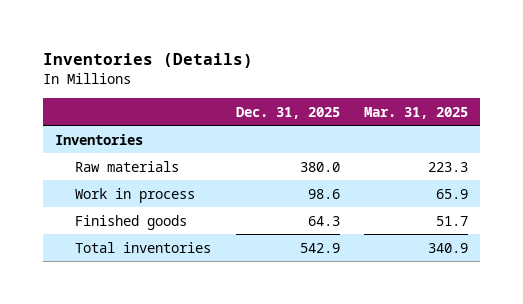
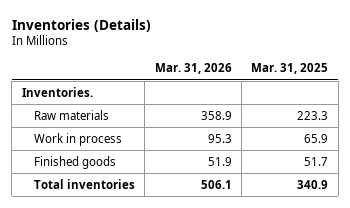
- | Dec. 31, 2025 | Mar. 31, 2025
+ | Mar. 31, 2026 | Mar. 31, 2025
- Inventories
+ Inventories.

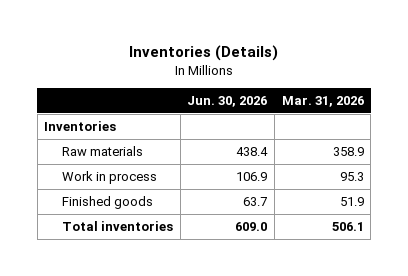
- | Mar. 31, 2026 | Mar. 31, 2025
+ | Jun. 30, 2026 | Mar. 31, 2026
- Inventories.
+ Inventories

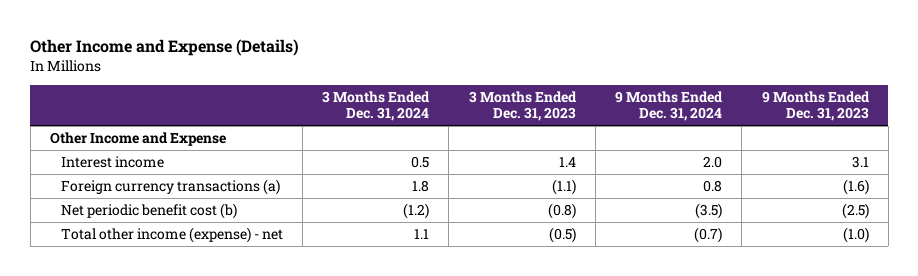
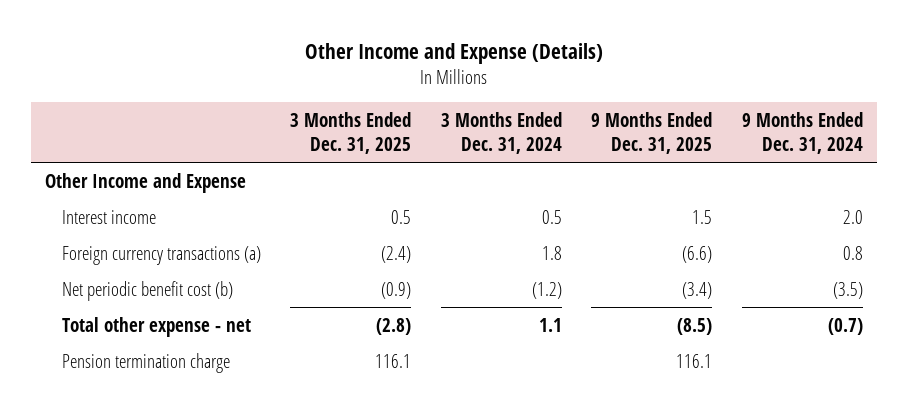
- | 3 Months Ended Dec. 31, 2024 | 3 Months Ended Dec. 31, 2023 | 9 Months Ended Dec. 31, 2024 | 9 Months Ended Dec. 31, 2023
+ | 3 Months Ended Dec. 31, 2025 | 3 Months Ended Dec. 31, 2024 | 9 Months Ended Dec. 31, 2025 | 9 Months Ended Dec. 31, 2024
- Total other income (expense) - net | 1.1 | (0.5) | (0.7) | (1.0)
+ Total other expense - net | (2.8) | 1.1 | (8.5) | (0.7)
+ Pension termination charge | 116.1 | | 116.1 |

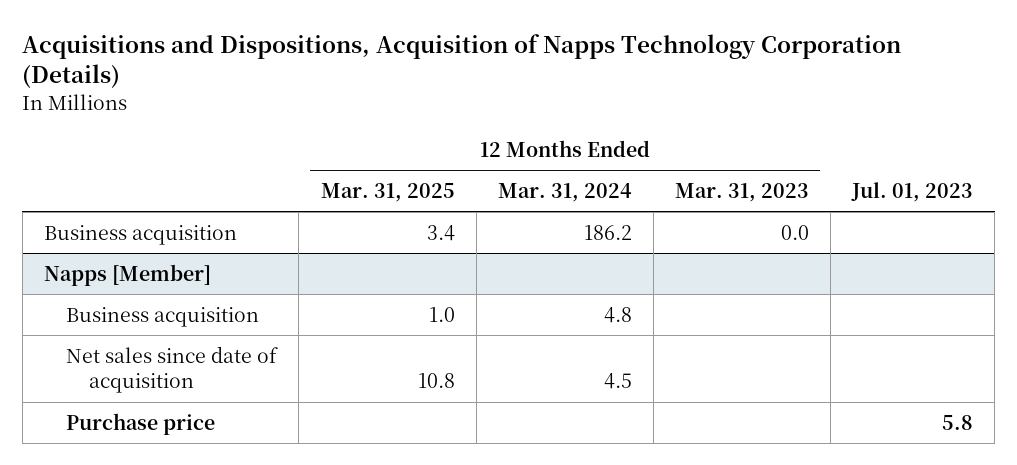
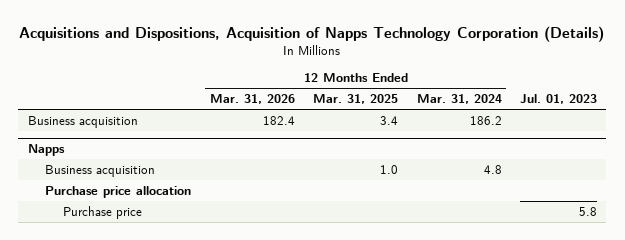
- | 12 Months Ended Mar. 31, 2025 | 12 Months Ended Mar. 31, 2024 | 12 Months Ended Mar. 31, 2023 | Jul. 01, 2023
+ | 12 Months Ended Mar. 31, 2026 | 12 Months Ended Mar. 31, 2025 | 12 Months Ended Mar. 31, 2024 | Jul. 01, 2023
- Napps [Member]
+ Napps
- Net sales since date of acquisition | 10.8 | 4.5 | |
+ Purchase price allocation

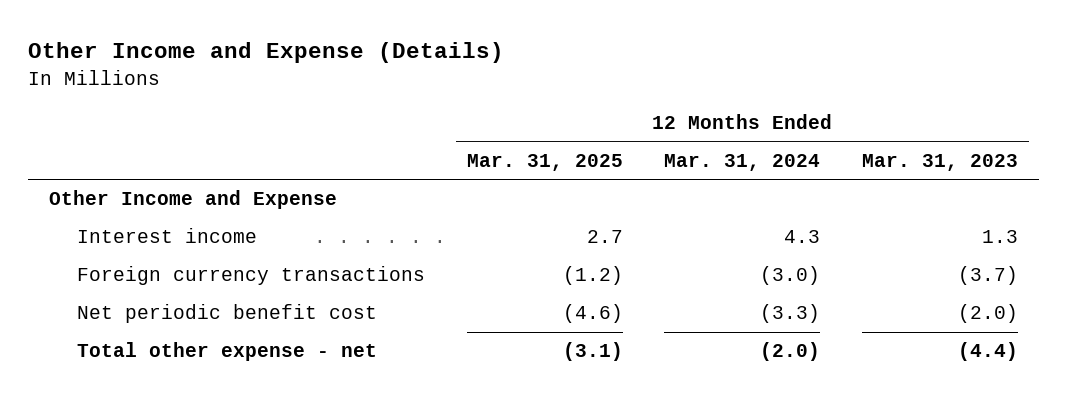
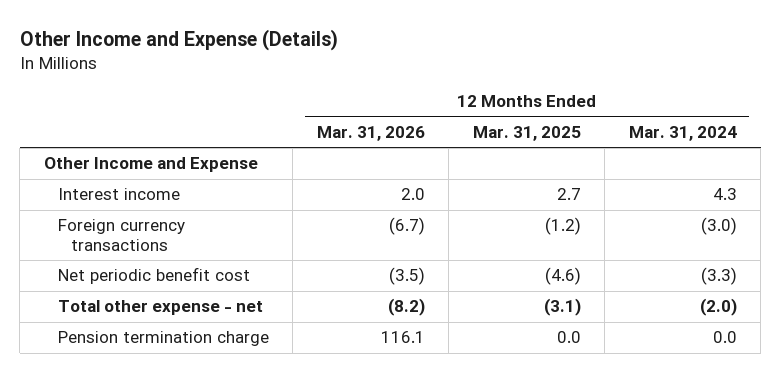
- | 12 Months Ended Mar. 31, 2025 | 12 Months Ended Mar. 31, 2024 | 12 Months Ended Mar. 31, 2023
+ | 12 Months Ended Mar. 31, 2026 | 12 Months Ended Mar. 31, 2025 | 12 Months Ended Mar. 31, 2024
+ Pension termination charge | 116.1 | 0.0 | 0.0

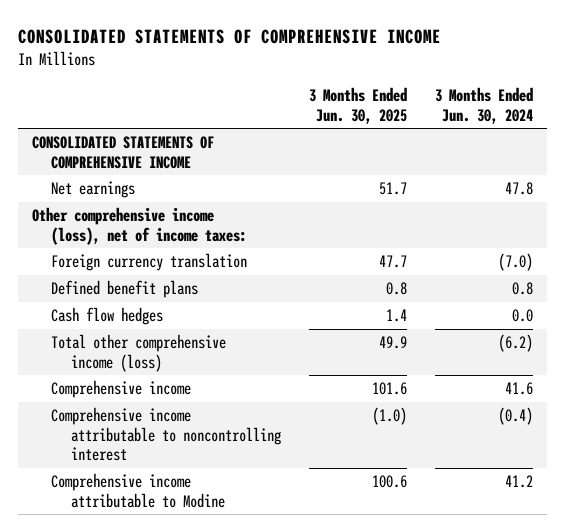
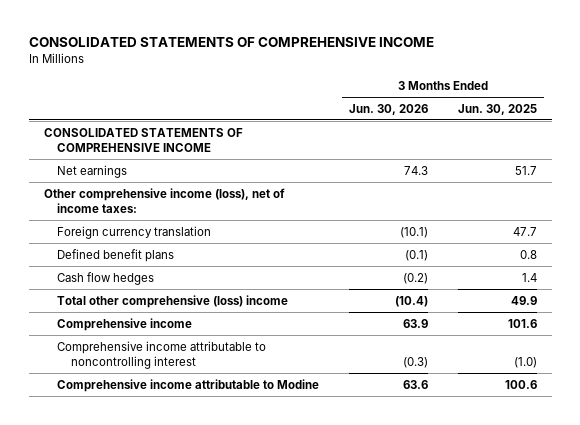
- | 3 Months Ended Jun. 30, 2025 | 3 Months Ended Jun. 30, 2024
+ | 3 Months Ended Jun. 30, 2026 | 3 Months Ended Jun. 30, 2025
- Total other comprehensive income (loss) | 49.9 | (6.2)
+ Total other comprehensive (loss) income | (10.4) | 49.9

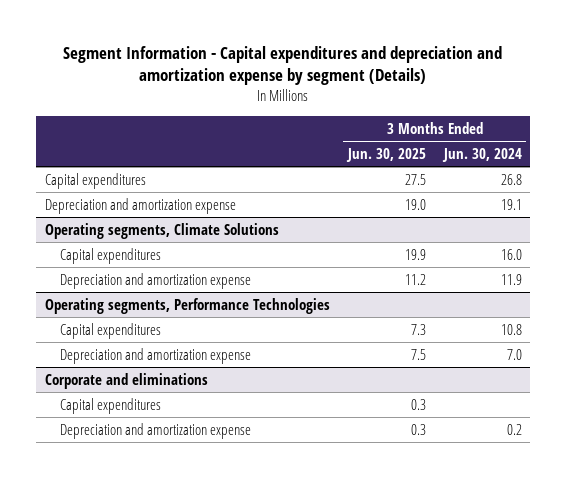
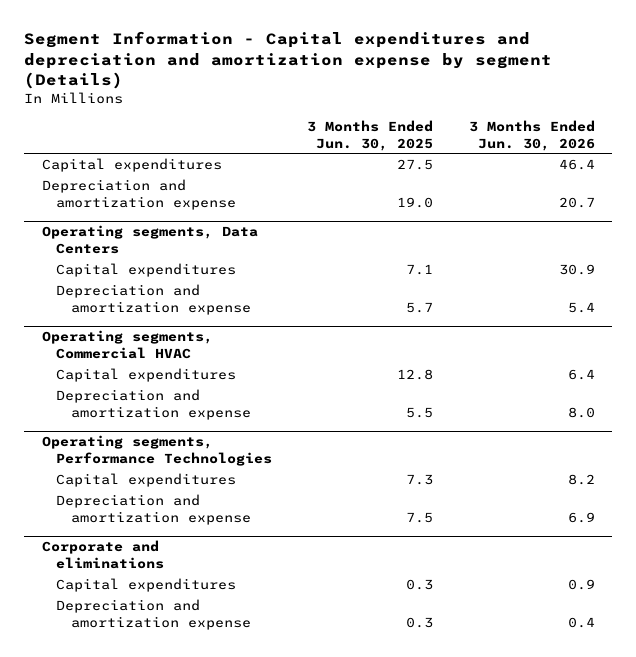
- | 3 Months Ended Jun. 30, 2025 | 3 Months Ended Jun. 30, 2024
+ | 3 Months Ended Jun. 30, 2025 | 3 Months Ended Jun. 30, 2026
- Operating segments, Climate Solutions
- Capital expenditures | 19.9 | 16.0
- Depreciation and amortization expense | 11.2 | 11.9
+ Operating segments, Data Centers
+ Capital expenditures | 7.1 | 30.9
+ Depreciation and amortization expense | 5.7 | 5.4
+ Operating segments, Commercial HVAC
+ Capital expenditures | 12.8 | 6.4
+ Depreciation and amortization expense | 5.5 | 8.0

